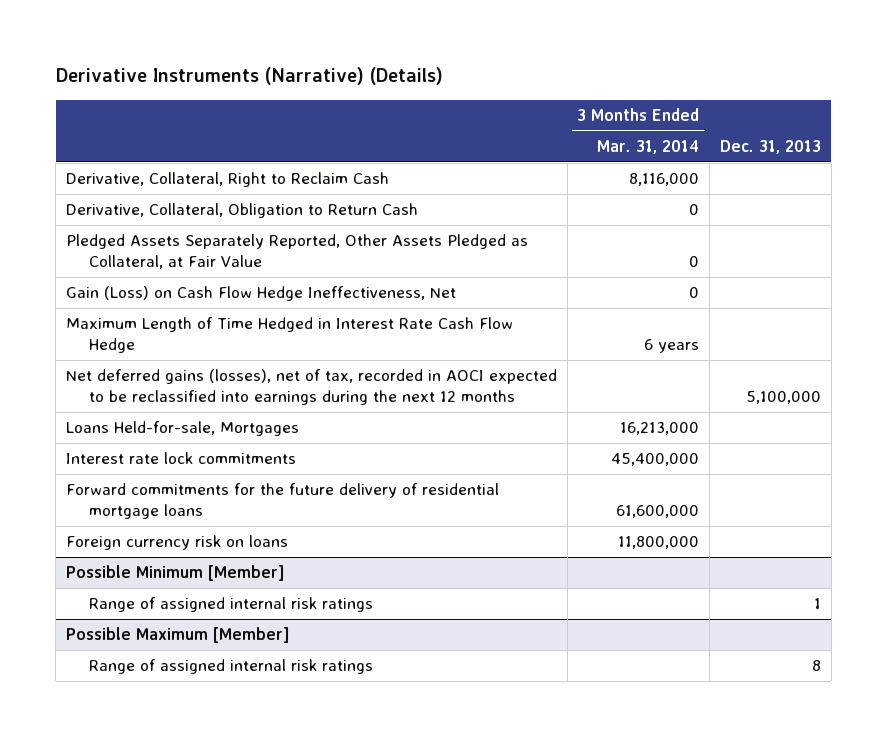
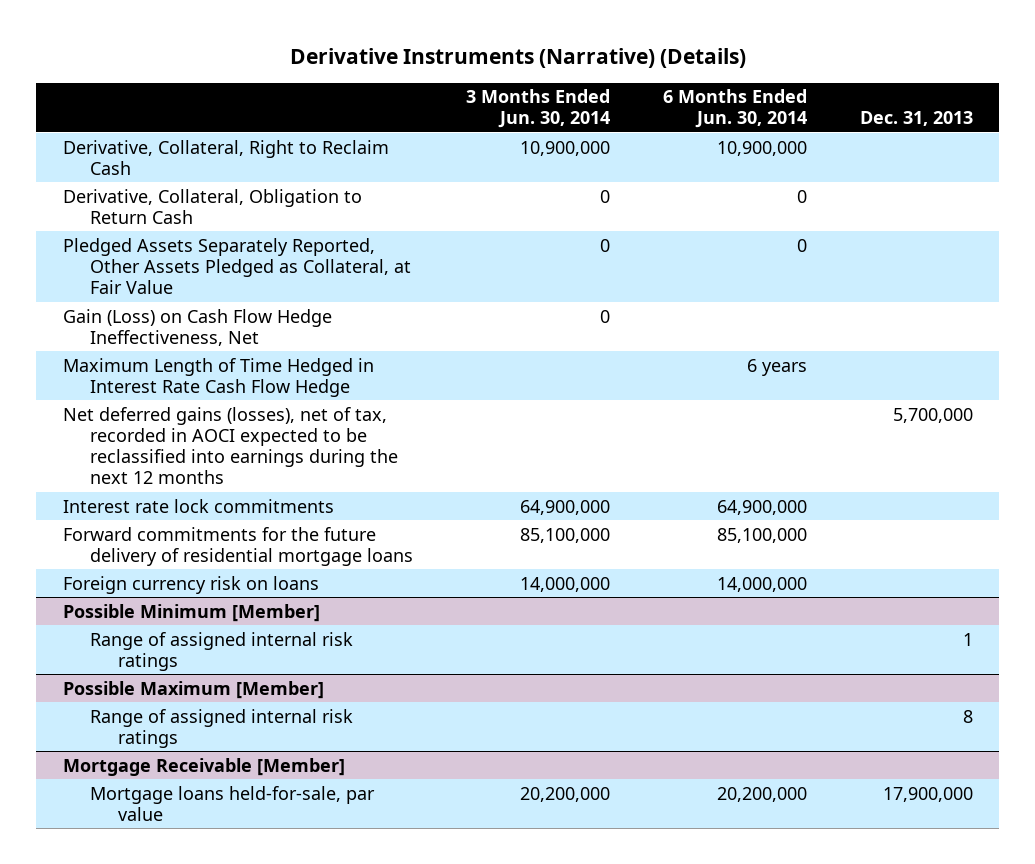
- | 3 Months Ended Mar. 31, 2014 | Dec. 31, 2013
+ | 3 Months Ended Jun. 30, 2014 | 6 Months Ended Jun. 30, 2014 | Dec. 31, 2013
- Net deferred gains (losses), net of tax, recorded in AOCI expected to be reclassified into earnings during the next 12 months | | 5,100,000
- Loans Held-for-sale, Mortgages | 16,213,000 |
+ Net deferred gains (losses), net of tax, recorded in AOCI expected to be reclassified into earnings during the next 12 months | | | 5,700,000
+ Mortgage Receivable [Member]
+ Mortgage loans held-for-sale, par value | 20,200,000 | 20,200,000 | 17,900,000

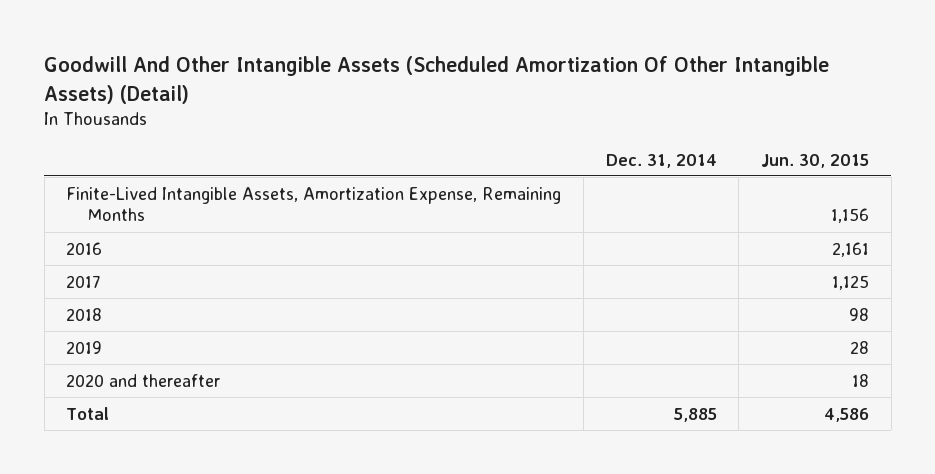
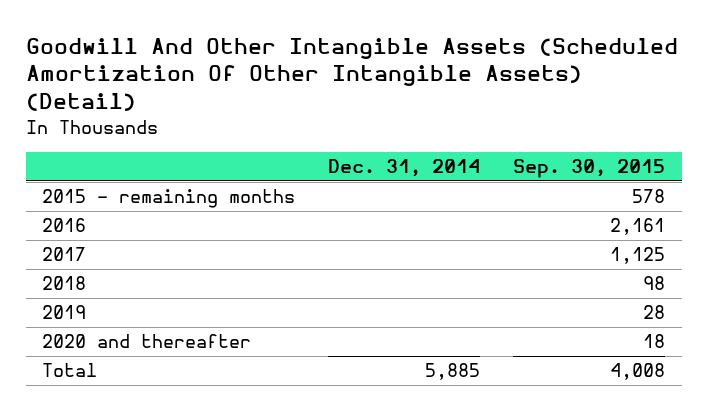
- | Dec. 31, 2014 | Jun. 30, 2015
+ | Dec. 31, 2014 | Sep. 30, 2015
- Finite-Lived Intangible Assets, Amortization Expense, Remaining Months | | 1,156
+ 2015 - remaining months | | 578

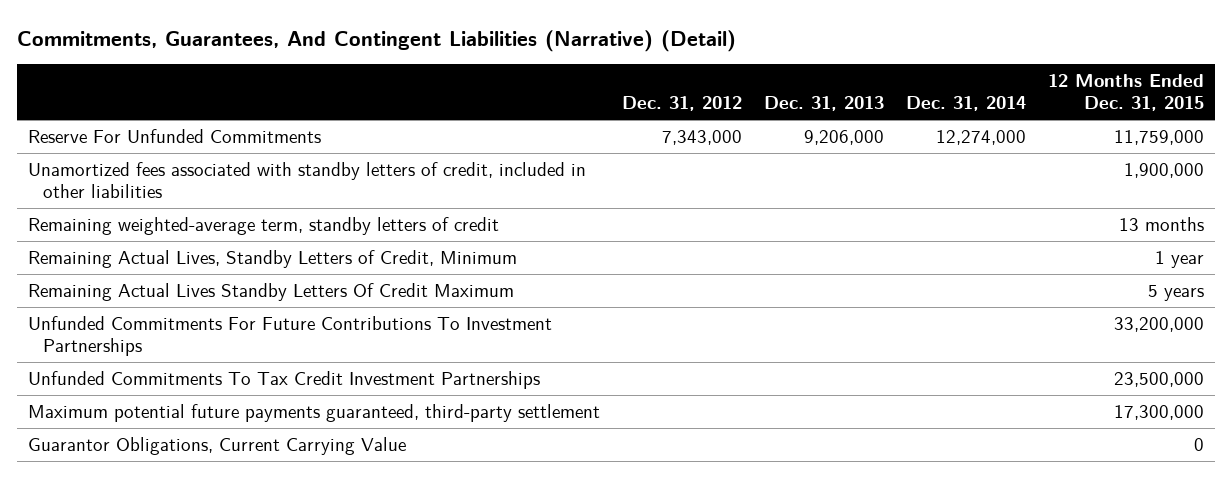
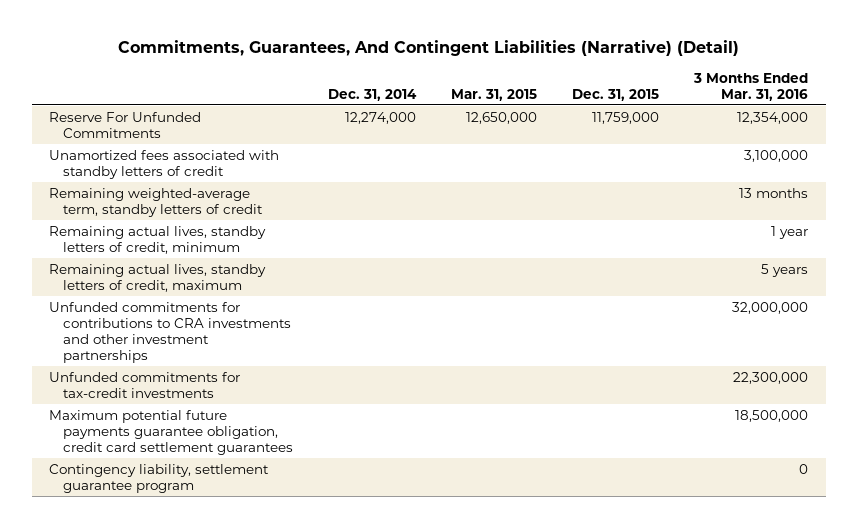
- | Dec. 31, 2012 | Dec. 31, 2013 | Dec. 31, 2014 | 12 Months Ended Dec. 31, 2015
+ | Dec. 31, 2014 | Mar. 31, 2015 | Dec. 31, 2015 | 3 Months Ended Mar. 31, 2016
- Unamortized fees associated with standby letters of credit, included in other liabilities | | | | 1,900,000
+ Unamortized fees associated with standby letters of credit | | | | 3,100,000
- Remaining Actual Lives, Standby Letters of Credit, Minimum | | | | 1 year
- Remaining Actual Lives Standby Letters Of Credit Maximum | | | | 5 years
- Unfunded Commitments For Future Contributions To Investment Partnerships | | | | 33,200,000
- Unfunded Commitments To Tax Credit Investment Partnerships | | | | 23,500,000
- Maximum potential future payments guaranteed, third-party settlement | | | | 17,300,000
- Guarantor Obligations, Current Carrying Value | | | | 0
+ Remaining actual lives, standby letters of credit, minimum | | | | 1 year
+ Remaining actual lives, standby letters of credit, maximum | | | | 5 years
+ Unfunded commitments for contributions to CRA investments and other investment partnerships | | | | 32,000,000
+ Unfunded commitments for tax-credit investments | | | | 22,300,000
+ Maximum potential future payments guarantee obligation, credit card settlement guarantees | | | | 18,500,000
+ Contingency liability, settlement guarantee program | | | | 0

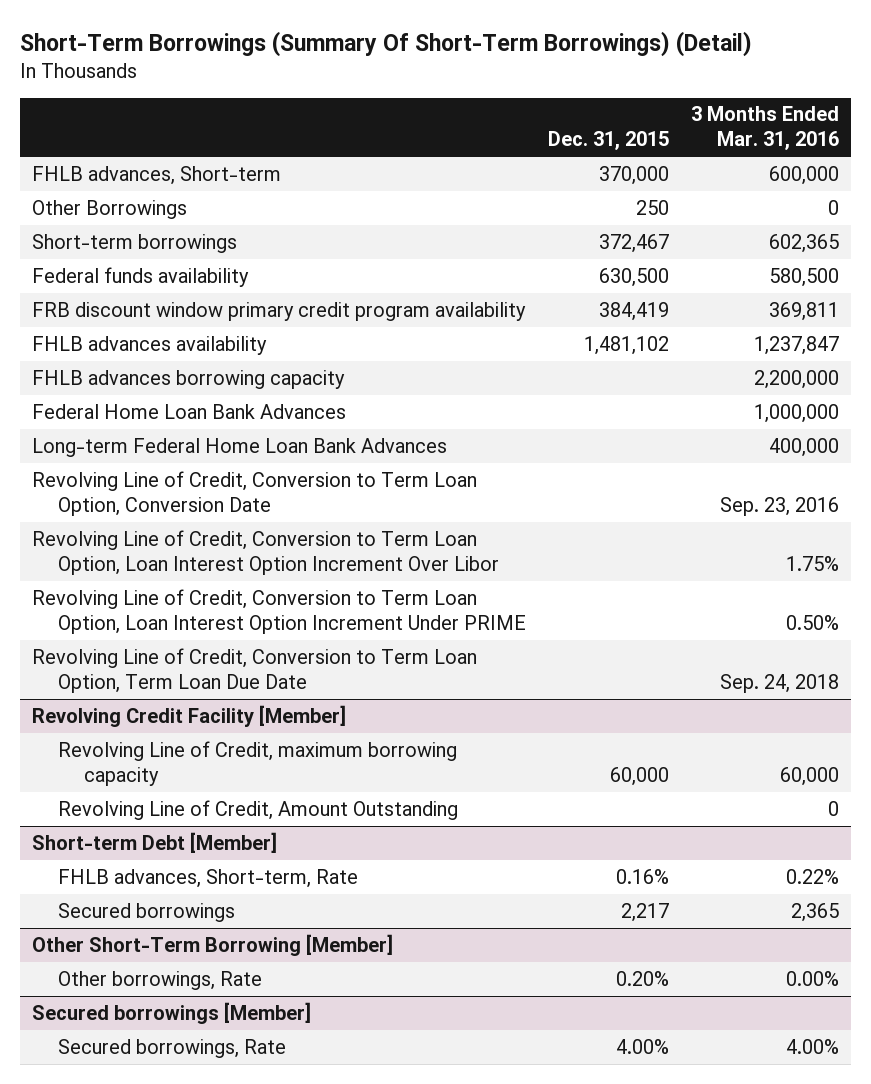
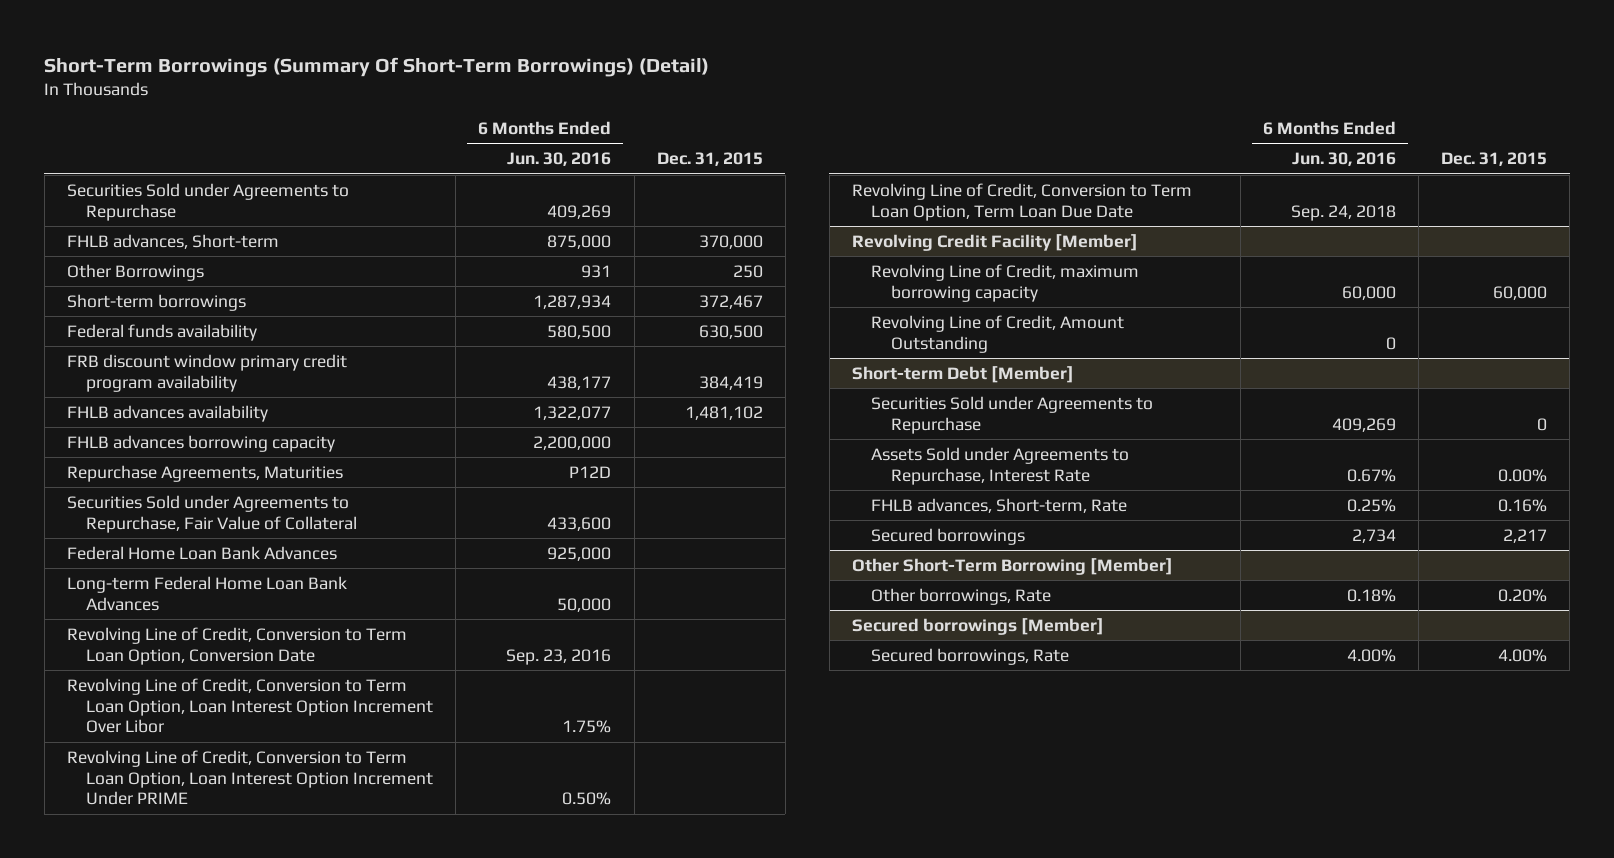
- | Dec. 31, 2015 | 3 Months Ended Mar. 31, 2016
+ | 6 Months Ended Jun. 30, 2016 | Dec. 31, 2015
+ Securities Sold under Agreements to Repurchase | 409,269 |
+ Repurchase Agreements, Maturities | P12D |
+ Securities Sold under Agreements to Repurchase, Fair Value of Collateral | 433,600 |
@ Short-term Debt [Member]
+ Securities Sold under Agreements to Repurchase | 409,269 | 0
+ Assets Sold under Agreements to Repurchase, Interest Rate | 0.67% | 0.00%

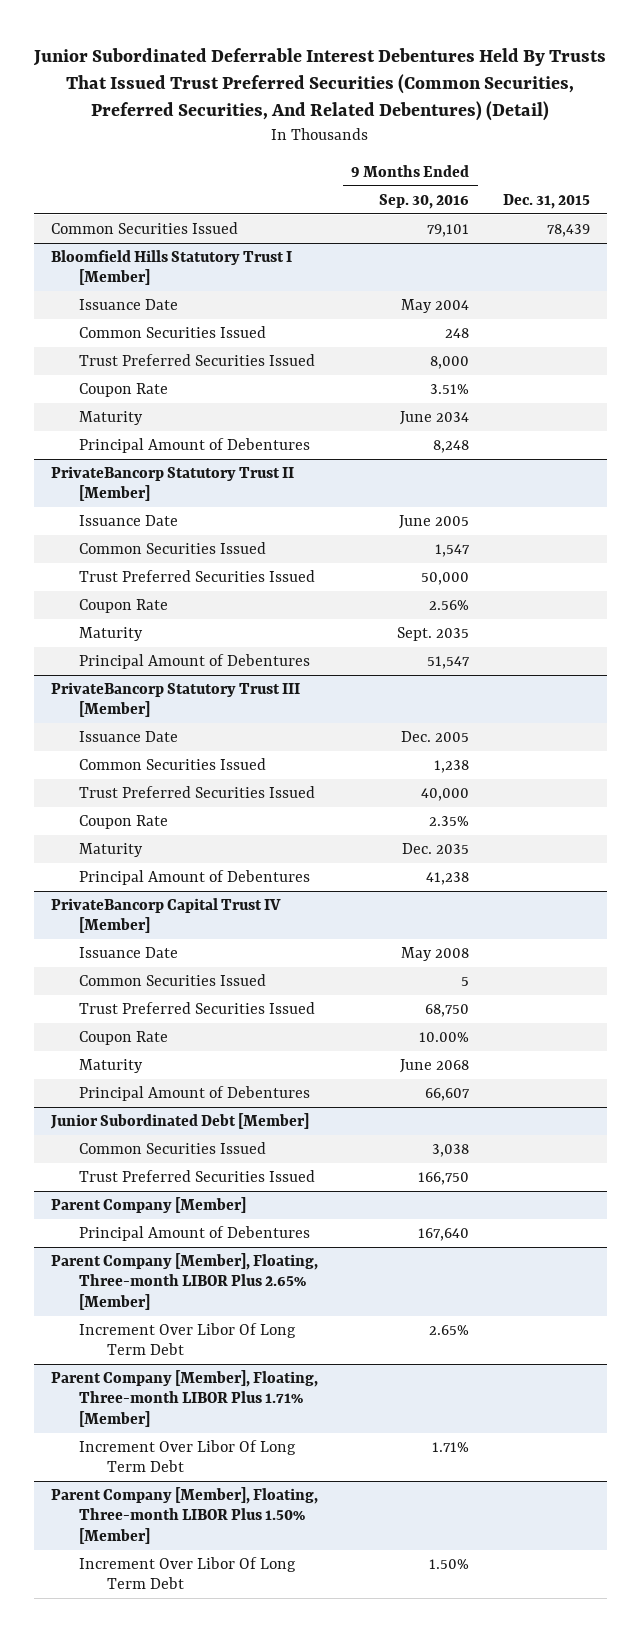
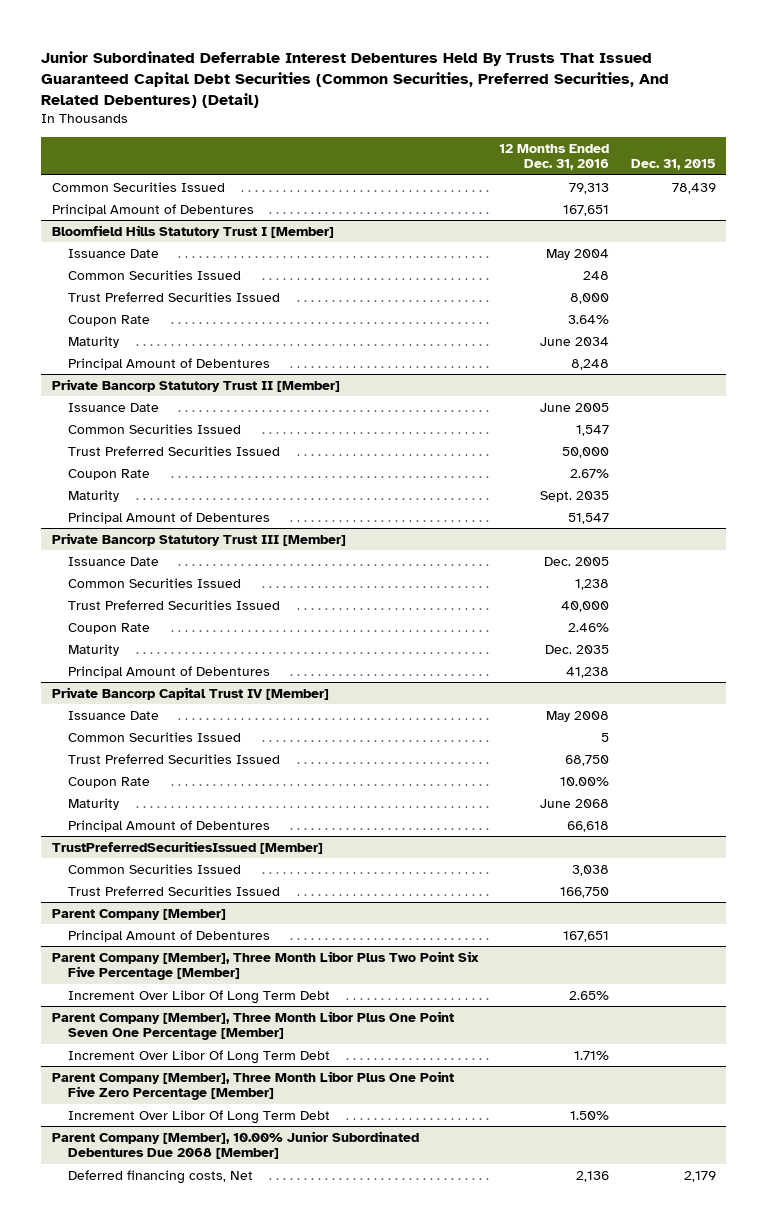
- Junior Subordinated Deferrable Interest Debentures Held By Trusts That Issued Trust Preferred Securities (Common Securities, Preferred Securities, And Related Debentures) (Detail)
+ Junior Subordinated Deferrable Interest Debentures Held By Trusts That Issued Guaranteed Capital Debt Securities (Common Securities, Preferred Securities, And Related Debentures) (Detail)
- | 9 Months Ended Sep. 30, 2016 | Dec. 31, 2015
+ | 12 Months Ended Dec. 31, 2016 | Dec. 31, 2015
+ Principal Amount of Debentures | 167,651 |
- PrivateBancorp Statutory Trust II [Member]
+ Private Bancorp Statutory Trust II [Member]
- PrivateBancorp Statutory Trust III [Member]
+ Private Bancorp Statutory Trust III [Member]
- PrivateBancorp Capital Trust IV [Member]
+ Private Bancorp Capital Trust IV [Member]
- Junior Subordinated Debt [Member]
+ TrustPreferredSecuritiesIssued [Member]
- Parent Company [Member], Floating, Three-month LIBOR Plus 2.65% [Member]
- Increment Over Libor Of Long Term Debt | 2.65% |
- Parent Company [Member], Floating, Three-month LIBOR Plus 1.71% [Member]
- Increment Over Libor Of Long Term Debt | 1.71% |
- Parent Company [Member], Floating, Three-month LIBOR Plus 1.50% [Member]
- Increment Over Libor Of Long Term Debt | 1.50% |
+ Parent Company [Member], Three Month Libor Plus Two Point Six Five Percentage [Member]
+ Increment Over Libor Of Long Term Debt | 2.65% |
+ Parent Company [Member], Three Month Libor Plus One Point Seven One Percentage [Member]
+ Increment Over Libor Of Long Term Debt | 1.71% |
+ Parent Company [Member], Three Month Libor Plus One Point Five Zero Percentage [Member]
+ Increment Over Libor Of Long Term Debt | 1.50% |
+ Parent Company [Member], 10.00% Junior Subordinated Debentures Due 2068 [Member]
+ Deferred financing costs, Net | 2,136 | 2,179

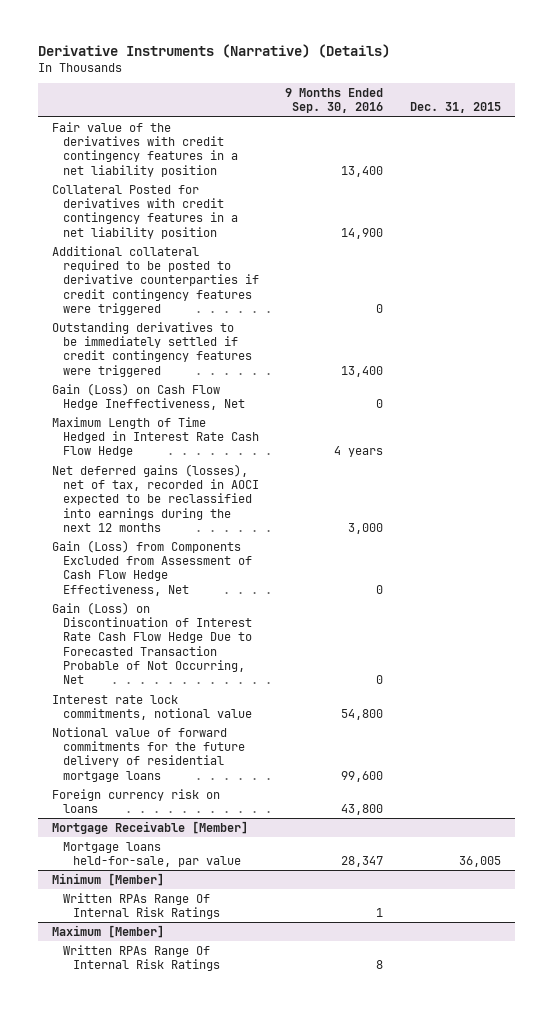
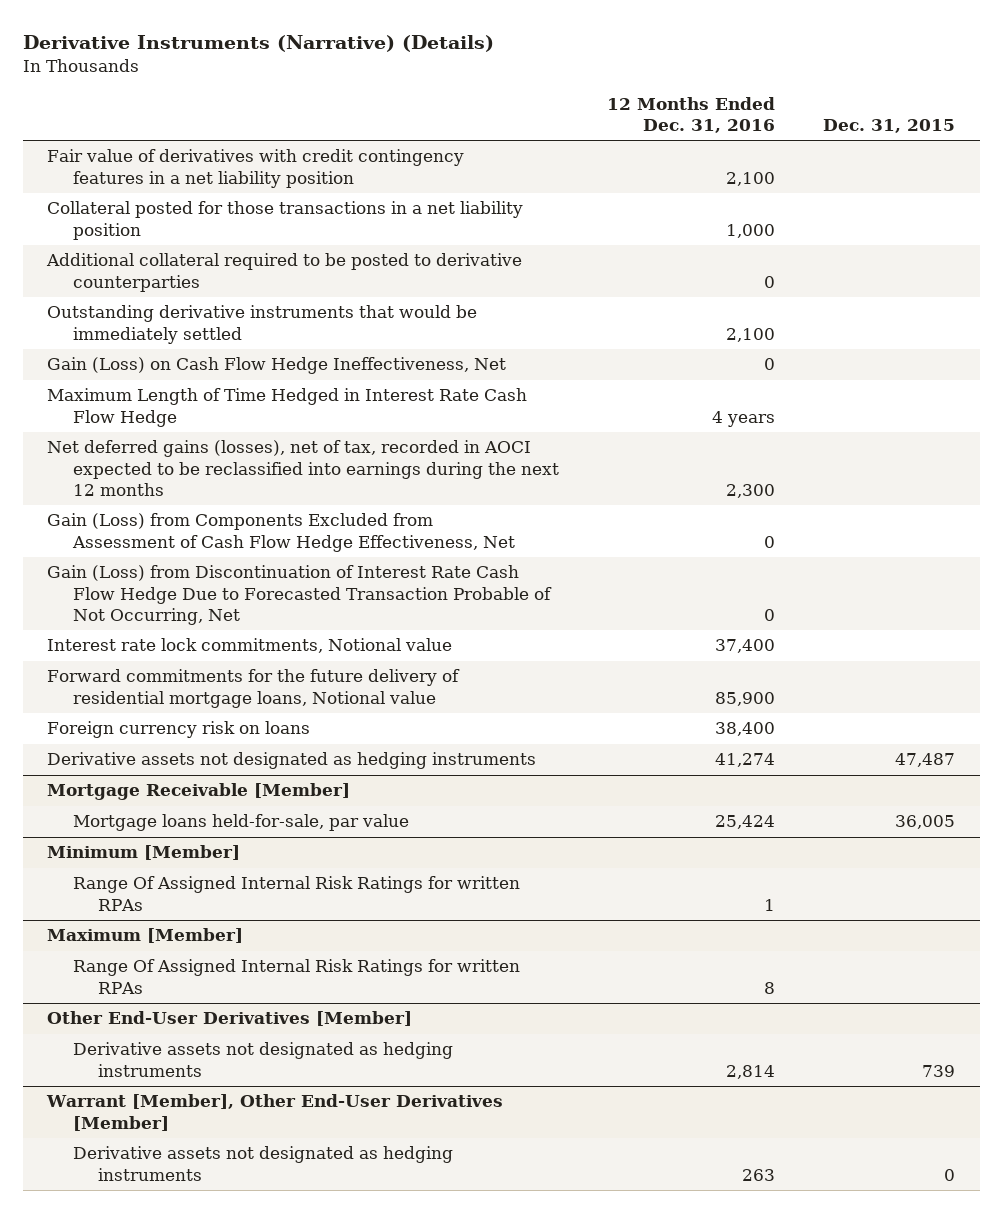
- | 9 Months Ended Sep. 30, 2016 | Dec. 31, 2015
+ | 12 Months Ended Dec. 31, 2016 | Dec. 31, 2015
- Fair value of the derivatives with credit contingency features in a net liability position | 13,400 |
- Collateral Posted for derivatives with credit contingency features in a net liability position | 14,900 |
- Additional collateral required to be posted to derivative counterparties if credit contingency features were triggered | 0 |
- Outstanding derivatives to be immediately settled if credit contingency features were triggered | 13,400 |
+ Fair value of derivatives with credit contingency features in a net liability position | 2,100 |
+ Collateral posted for those transactions in a net liability position | 1,000 |
+ Additional collateral required to be posted to derivative counterparties | 0 |
+ Outstanding derivative instruments that would be immediately settled | 2,100 |
- Gain (Loss) on Discontinuation of Interest Rate Cash Flow Hedge Due to Forecasted Transaction Probable of Not Occurring, Net | 0 |
- Interest rate lock commitments, notional value | 54,800 |
- Notional value of forward commitments for the future delivery of residential mortgage loans | 99,600 |
+ Gain (Loss) from Discontinuation of Interest Rate Cash Flow Hedge Due to Forecasted Transaction Probable of Not Occurring, Net | 0 |
+ Interest rate lock commitments, Notional value | 37,400 |
+ Forward commitments for the future delivery of residential mortgage loans, Notional value | 85,900 |
+ Derivative assets not designated as hedging instruments | 41,274 | 47,487
@ Minimum [Member]
- Written RPAs Range Of Internal Risk Ratings | 1 |
+ Range Of Assigned Internal Risk Ratings for written RPAs | 1 |
@ Maximum [Member]
- Written RPAs Range Of Internal Risk Ratings | 8 |
+ Range Of Assigned Internal Risk Ratings for written RPAs | 8 |
+ Other End-User Derivatives [Member]
+ Derivative assets not designated as hedging instruments | 2,814 | 739
+ Warrant [Member], Other End-User Derivatives [Member]
+ Derivative assets not designated as hedging instruments | 263 | 0

